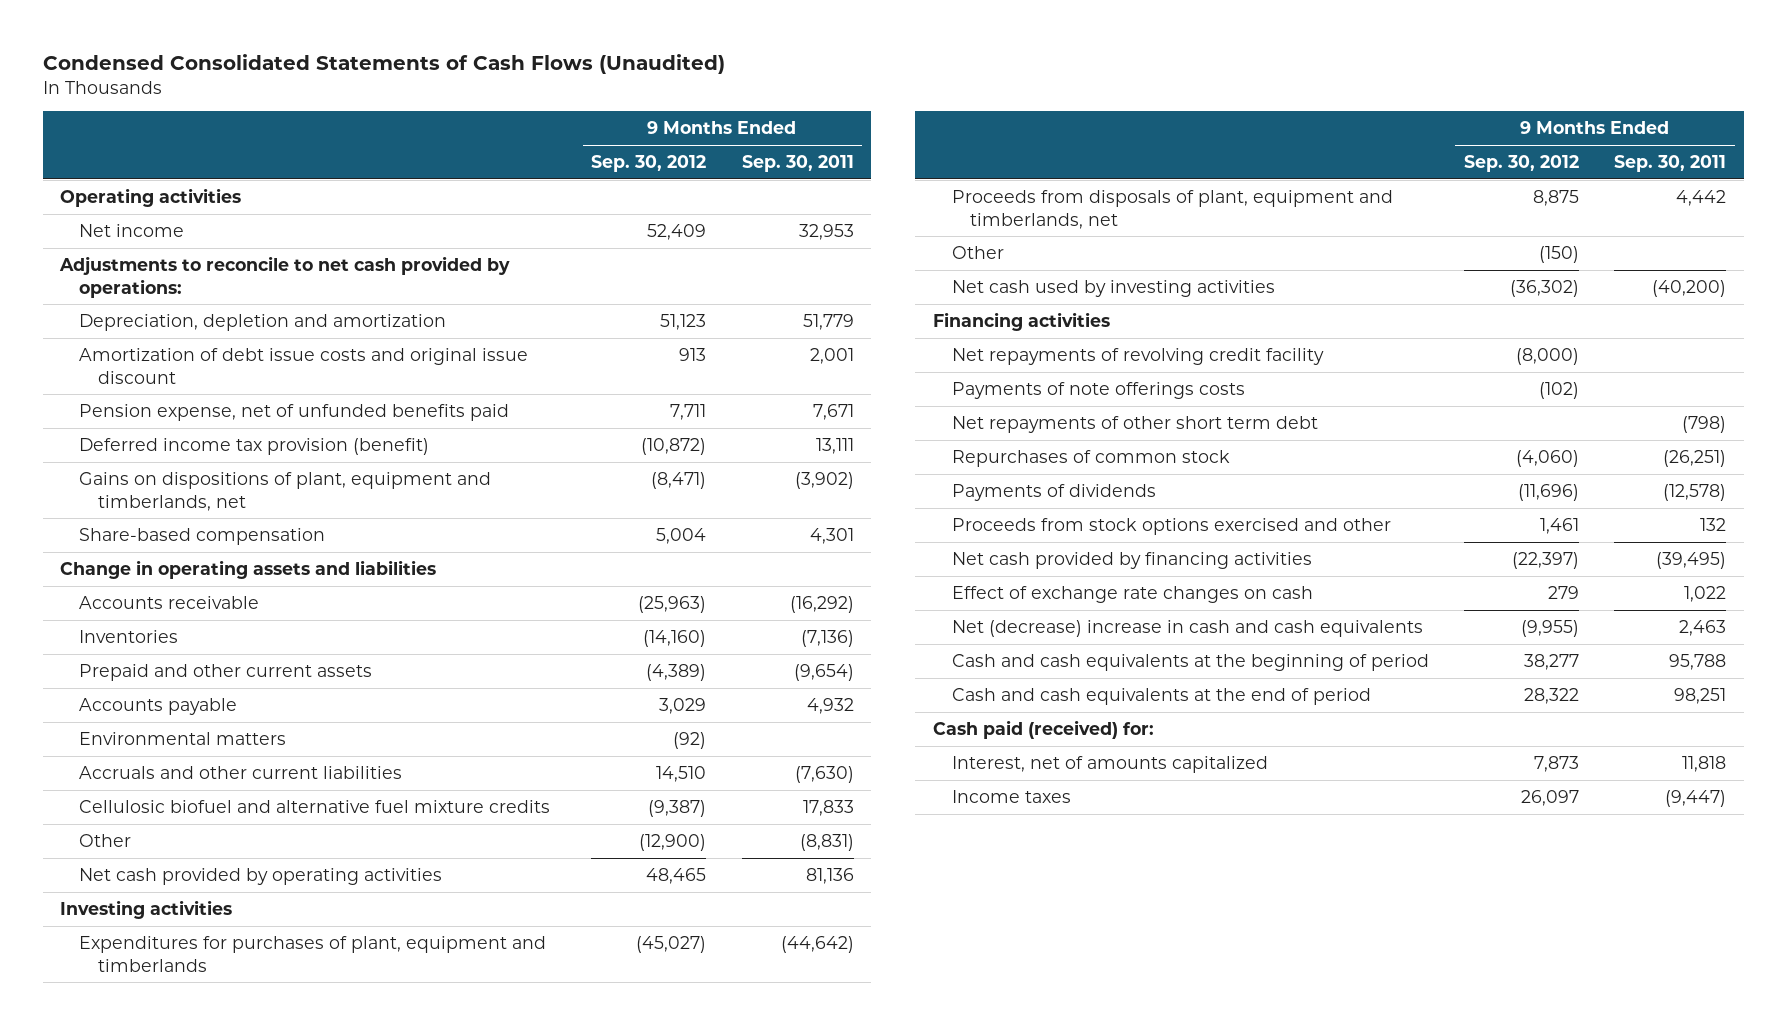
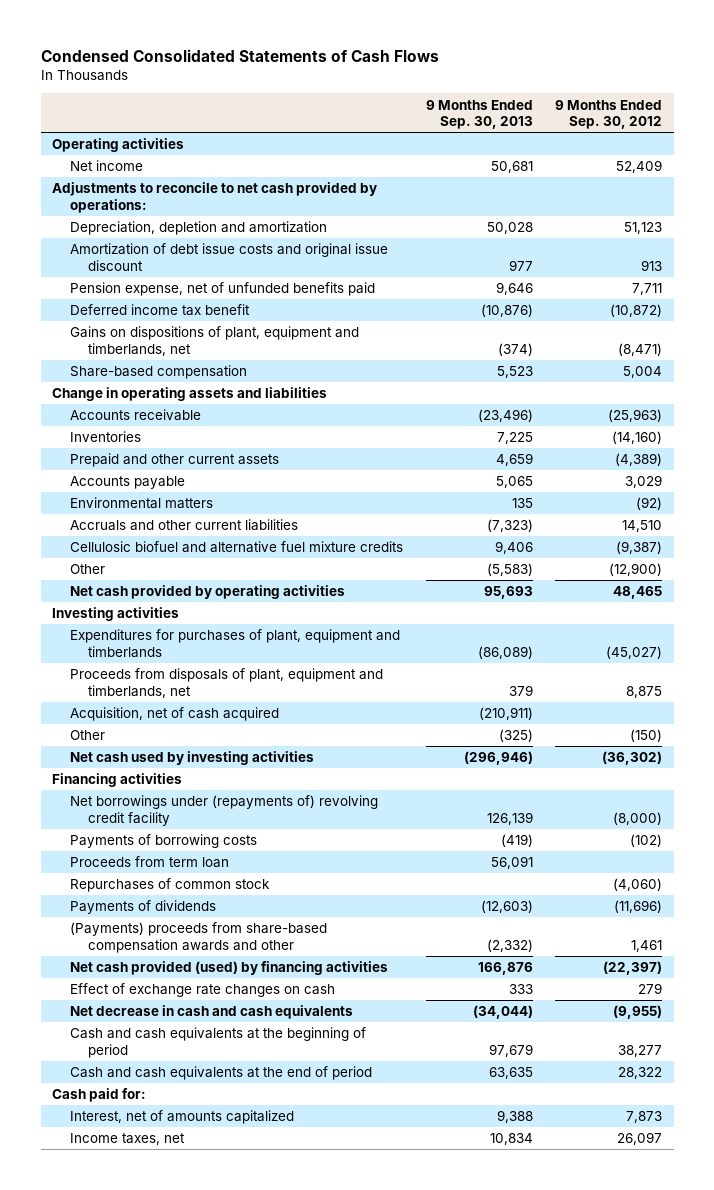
- Condensed Consolidated Statements of Cash Flows (Unaudited)
+ Condensed Consolidated Statements of Cash Flows
- | 9 Months Ended Sep. 30, 2012 | 9 Months Ended Sep. 30, 2011
+ | 9 Months Ended Sep. 30, 2013 | 9 Months Ended Sep. 30, 2012
- Deferred income tax provision (benefit) | (10,872) | 13,111
+ Deferred income tax benefit | (10,876) | (10,872)
+ Acquisition, net of cash acquired | (210,911) |
- Net repayments of revolving credit facility | (8,000) |
- Payments of note offerings costs | (102) |
- Net repayments of other short term debt | | (798)
+ Net borrowings under (repayments of) revolving credit facility | 126,139 | (8,000)
+ Payments of borrowing costs | (419) | (102)
+ Proceeds from term loan | 56,091 |
- Proceeds from stock options exercised and other | 1,461 | 132
- Net cash provided by financing activities | (22,397) | (39,495)
+ (Payments) proceeds from share-based compensation awards and other | (2,332) | 1,461
+ Net cash provided (used) by financing activities | 166,876 | (22,397)
- Net (decrease) increase in cash and cash equivalents | (9,955) | 2,463
+ Net decrease in cash and cash equivalents | (34,044) | (9,955)
- Cash paid (received) for:
+ Cash paid for:
- Income taxes | 26,097 | (9,447)
+ Income taxes, net | 10,834 | 26,097

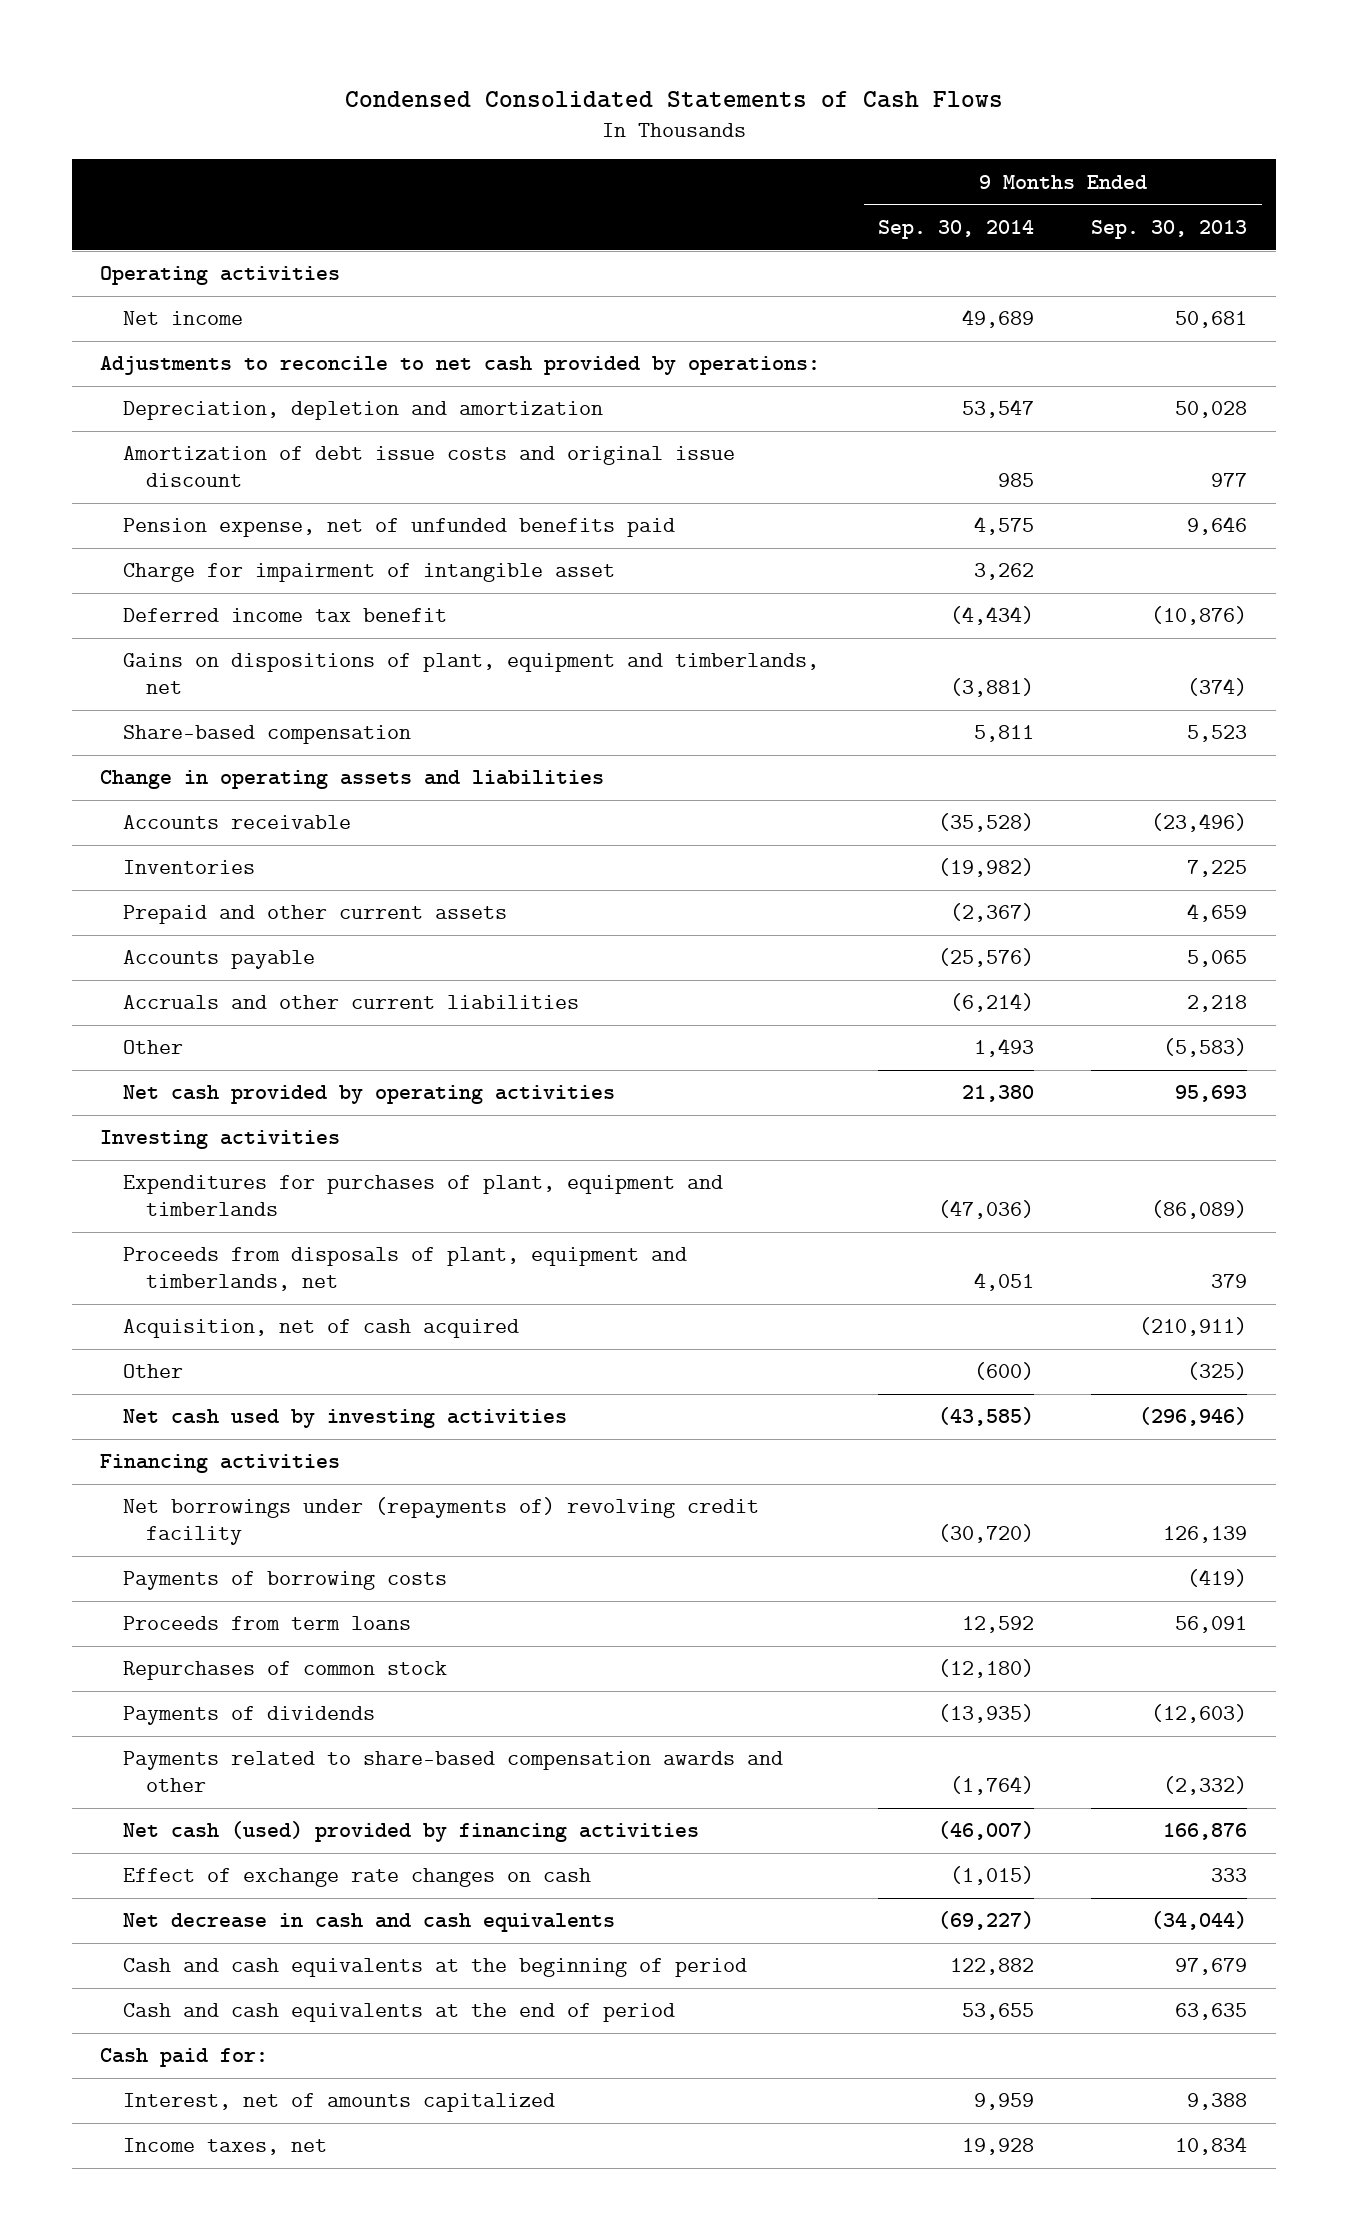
- | 9 Months Ended Sep. 30, 2013 | 9 Months Ended Sep. 30, 2012
+ | 9 Months Ended Sep. 30, 2014 | 9 Months Ended Sep. 30, 2013
+ Charge for impairment of intangible asset | 3,262 |
- Environmental matters | 135 | (92)
- Accruals and other current liabilities | (7,323) | 14,510
- Cellulosic biofuel and alternative fuel mixture credits | 9,406 | (9,387)
+ Accruals and other current liabilities | (6,214) | 2,218
- Proceeds from term loan | 56,091 |
+ Proceeds from term loans | 12,592 | 56,091
- (Payments) proceeds from share-based compensation awards and other | (2,332) | 1,461
- Net cash provided (used) by financing activities | 166,876 | (22,397)
+ Payments related to share-based compensation awards and other | (1,764) | (2,332)
+ Net cash (used) provided by financing activities | (46,007) | 166,876

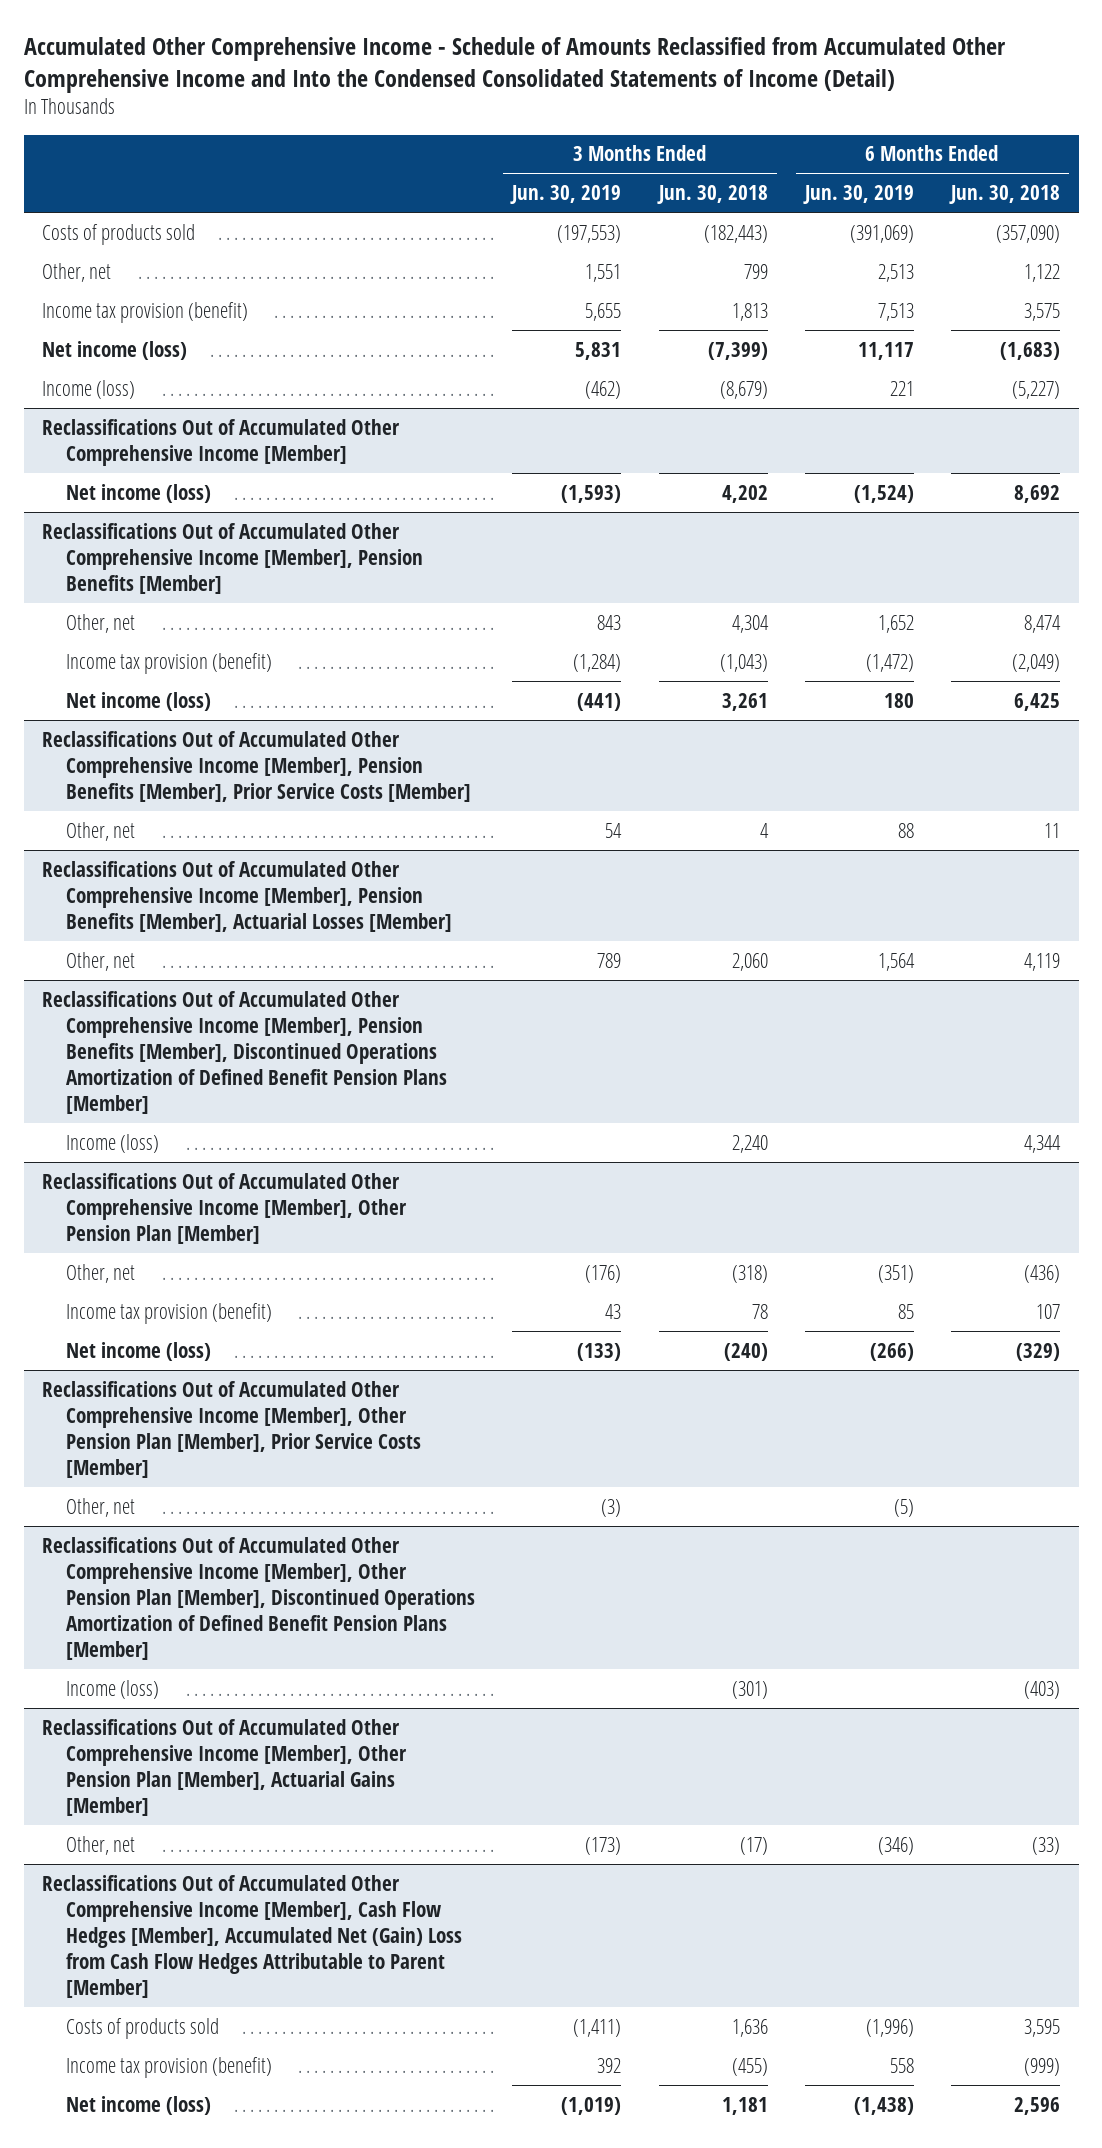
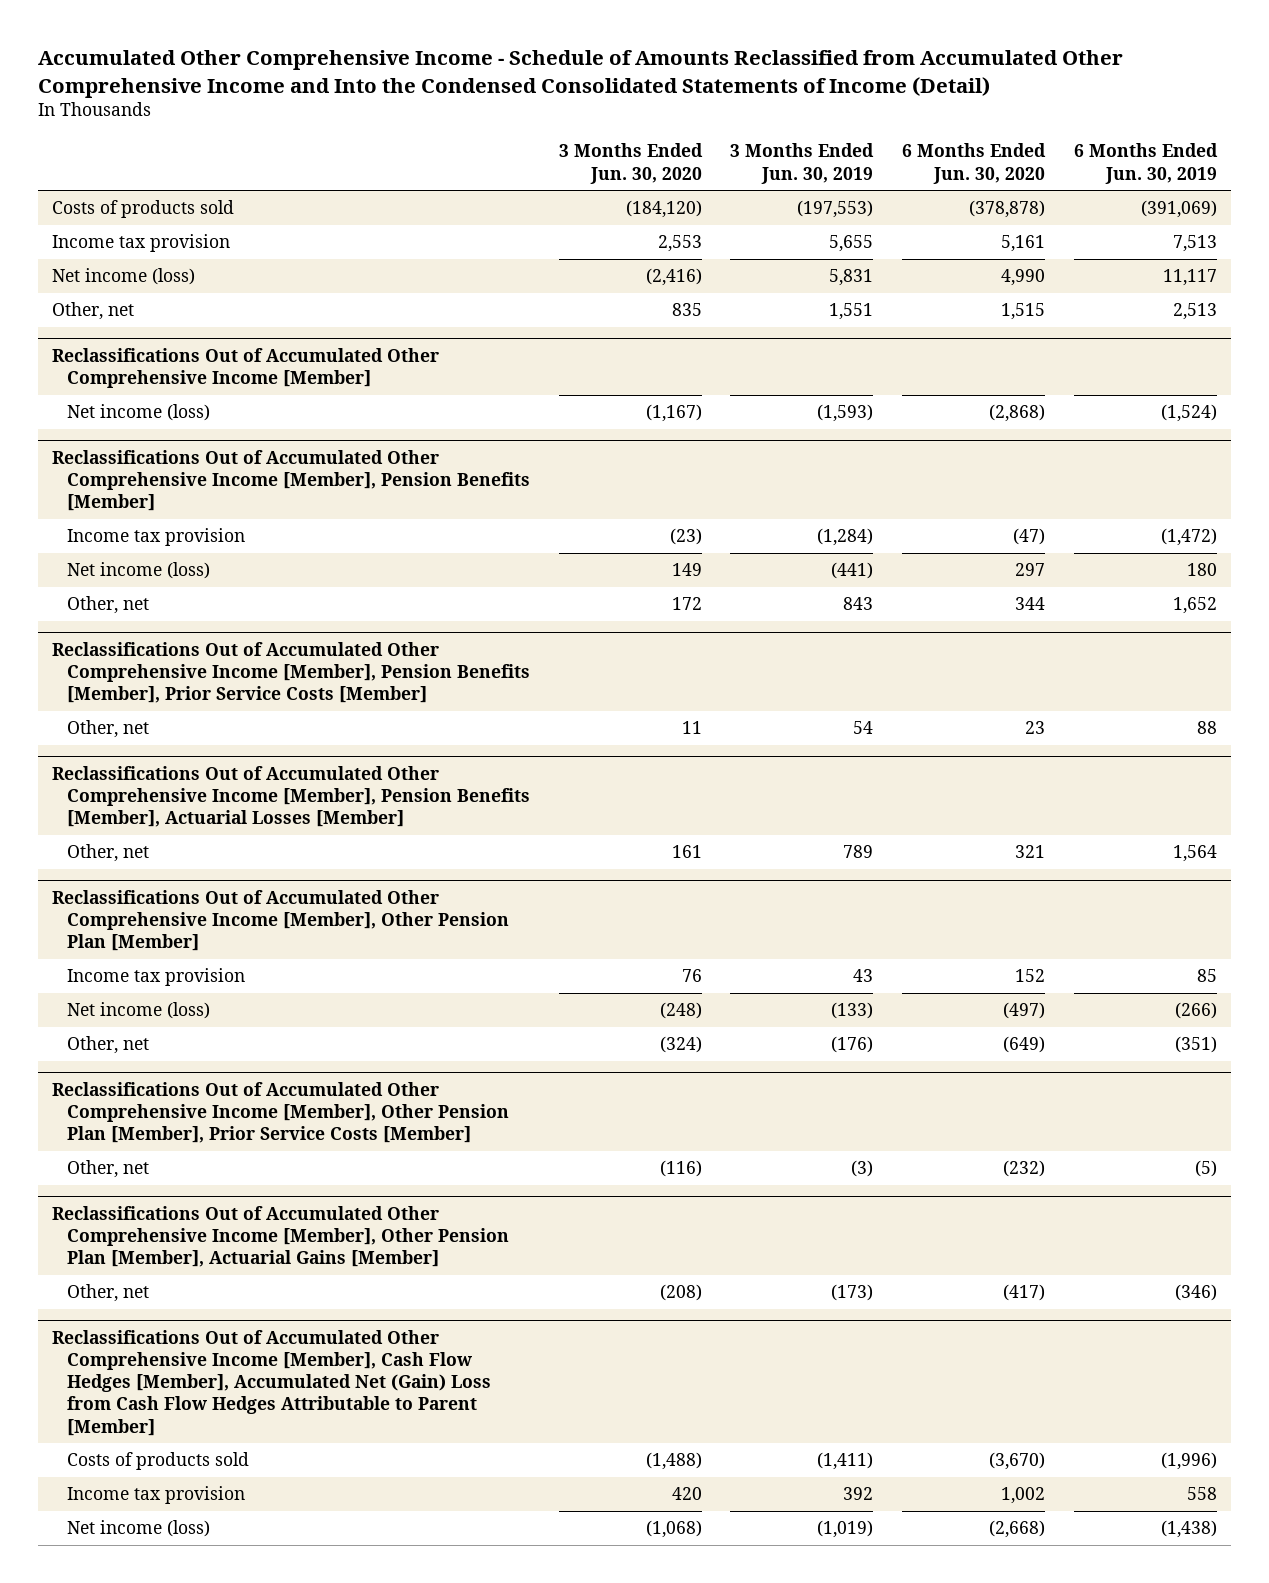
- | 3 Months Ended Jun. 30, 2019 | 3 Months Ended Jun. 30, 2018 | 6 Months Ended Jun. 30, 2019 | 6 Months Ended Jun. 30, 2018
+ | 3 Months Ended Jun. 30, 2020 | 3 Months Ended Jun. 30, 2019 | 6 Months Ended Jun. 30, 2020 | 6 Months Ended Jun. 30, 2019
- Income tax provision (benefit) | 5,655 | 1,813 | 7,513 | 3,575
+ Income tax provision | 2,553 | 5,655 | 5,161 | 7,513
- Income (loss) | (462) | (8,679) | 221 | (5,227)
moved down: Other, net | 835 | 1,551 | 1,515 | 2,513
@ Reclassifications Out of Accumulated Other Comprehensive Income [Member], Pension Benefits [Member]
- Income tax provision (benefit) | (1,284) | (1,043) | (1,472) | (2,049)
+ Income tax provision | (23) | (1,284) | (47) | (1,472)
moved down: Other, net | 172 | 843 | 344 | 1,652
- Reclassifications Out of Accumulated Other Comprehensive Income [Member], Pension Benefits [Member], Discontinued Operations Amortization of Defined Benefit Pension Plans [Member]
- Income (loss) | | 2,240 | | 4,344
@ Reclassifications Out of Accumulated Other Comprehensive Income [Member], Other Pension Plan [Member]
- Income tax provision (benefit) | 43 | 78 | 85 | 107
+ Income tax provision | 76 | 43 | 152 | 85
moved down: Other, net | (324) | (176) | (649) | (351)
- Reclassifications Out of Accumulated Other Comprehensive Income [Member], Other Pension Plan [Member], Discontinued Operations Amortization of Defined Benefit Pension Plans [Member]
- Income (loss) | | (301) | | (403)
@ Reclassifications Out of Accumulated Other Comprehensive Income [Member], Cash Flow Hedges [Member], Accumulated Net (Gain) Loss from Cash Flow Hedges Attributable to Parent [Member]
- Income tax provision (benefit) | 392 | (455) | 558 | (999)
+ Income tax provision | 420 | 392 | 1,002 | 558

